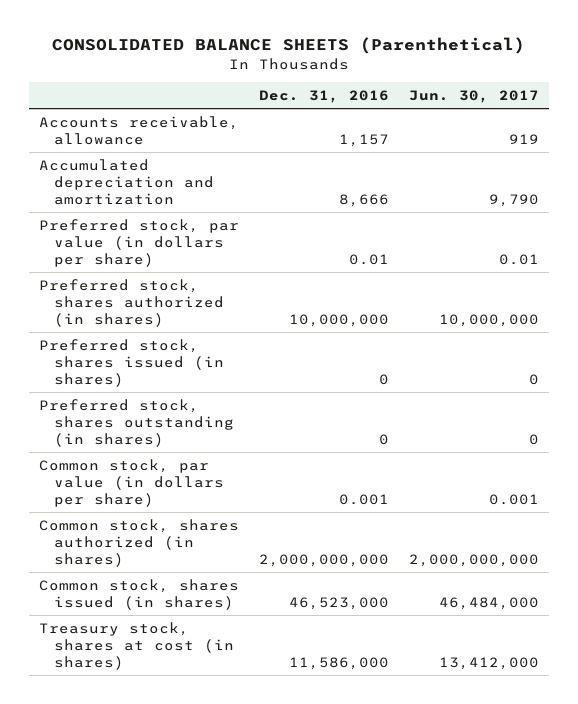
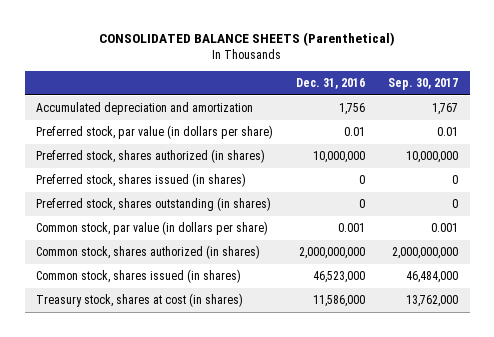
- | Dec. 31, 2016 | Jun. 30, 2017
+ | Dec. 31, 2016 | Sep. 30, 2017
- Accounts receivable, allowance | 1,157 | 919
- Accumulated depreciation and amortization | 8,666 | 9,790
+ Accumulated depreciation and amortization | 1,756 | 1,767

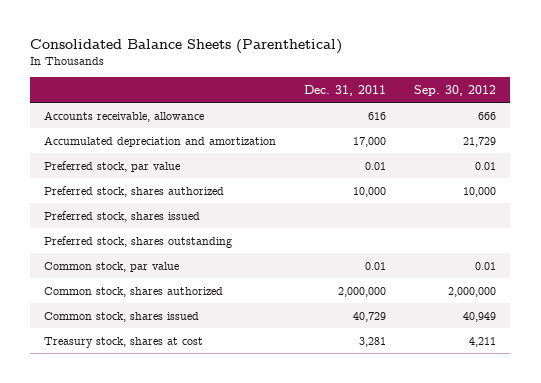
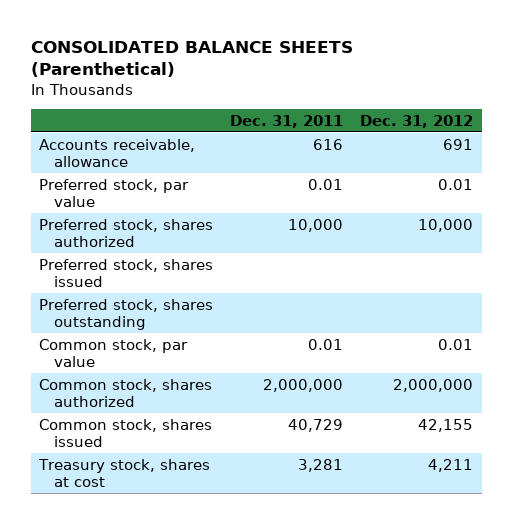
- Consolidated Balance Sheets (Parenthetical)
+ CONSOLIDATED BALANCE SHEETS (Parenthetical)
- | Dec. 31, 2011 | Sep. 30, 2012
+ | Dec. 31, 2011 | Dec. 31, 2012
- Accumulated depreciation and amortization | 17,000 | 21,729

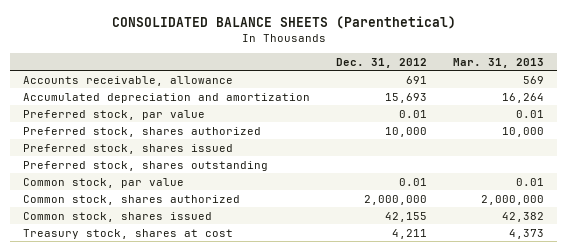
- | Dec. 31, 2011 | Dec. 31, 2012
+ | Dec. 31, 2012 | Mar. 31, 2013
+ Accumulated depreciation and amortization | 15,693 | 16,264

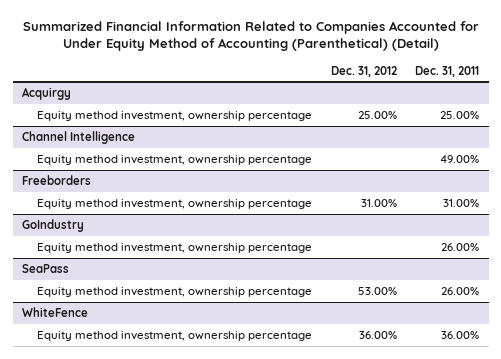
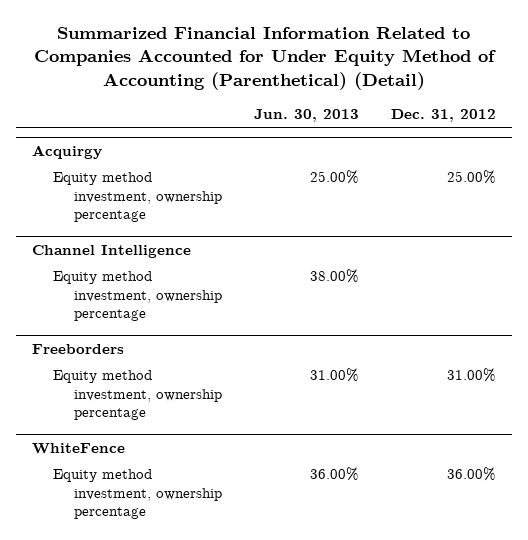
- | Dec. 31, 2012 | Dec. 31, 2011
+ | Jun. 30, 2013 | Dec. 31, 2012
- GoIndustry
- Equity method investment, ownership percentage | | 26.00%
- SeaPass
- Equity method investment, ownership percentage | 53.00% | 26.00%

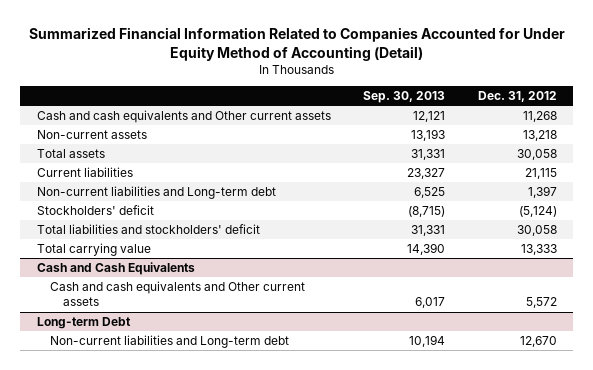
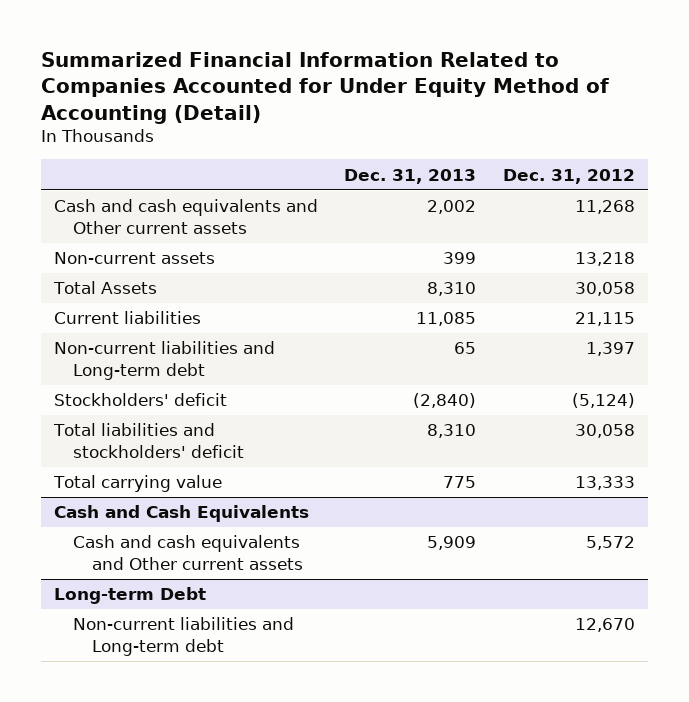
- | Sep. 30, 2013 | Dec. 31, 2012
+ | Dec. 31, 2013 | Dec. 31, 2012
- Total assets | 31,331 | 30,058
+ Total Assets | 8,310 | 30,058

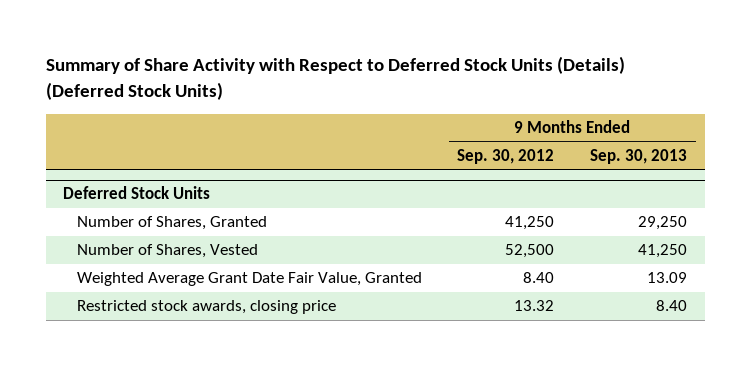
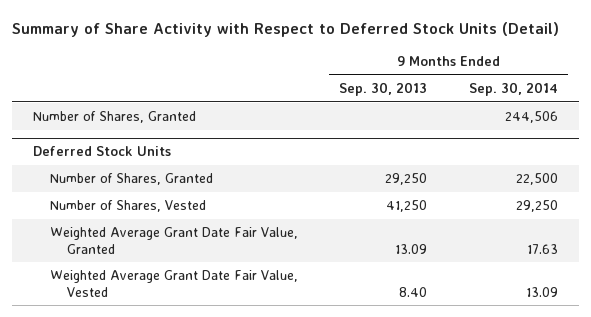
- Summary of Share Activity with Respect to Deferred Stock Units (Details) (Deferred Stock Units)
+ Summary of Share Activity with Respect to Deferred Stock Units (Detail)
- | 9 Months Ended Sep. 30, 2012 | 9 Months Ended Sep. 30, 2013
+ | 9 Months Ended Sep. 30, 2013 | 9 Months Ended Sep. 30, 2014
+ Number of Shares, Granted | | 244,506
@ Deferred Stock Units
- Restricted stock awards, closing price | 13.32 | 8.40
+ Weighted Average Grant Date Fair Value, Vested | 8.40 | 13.09

